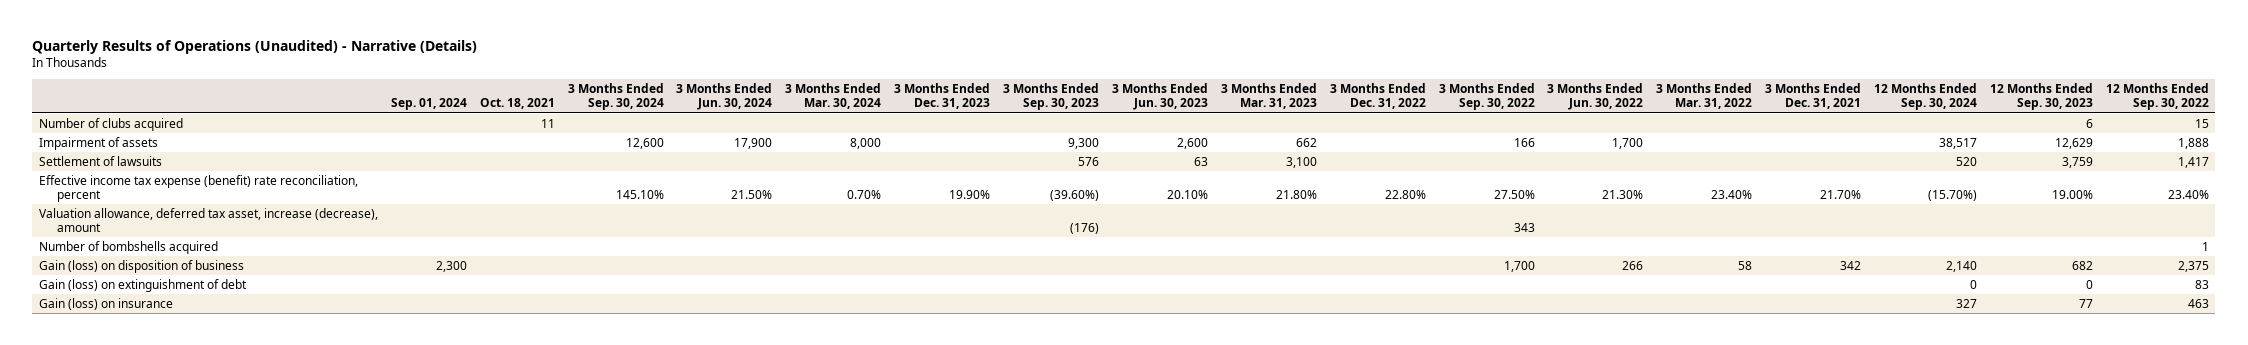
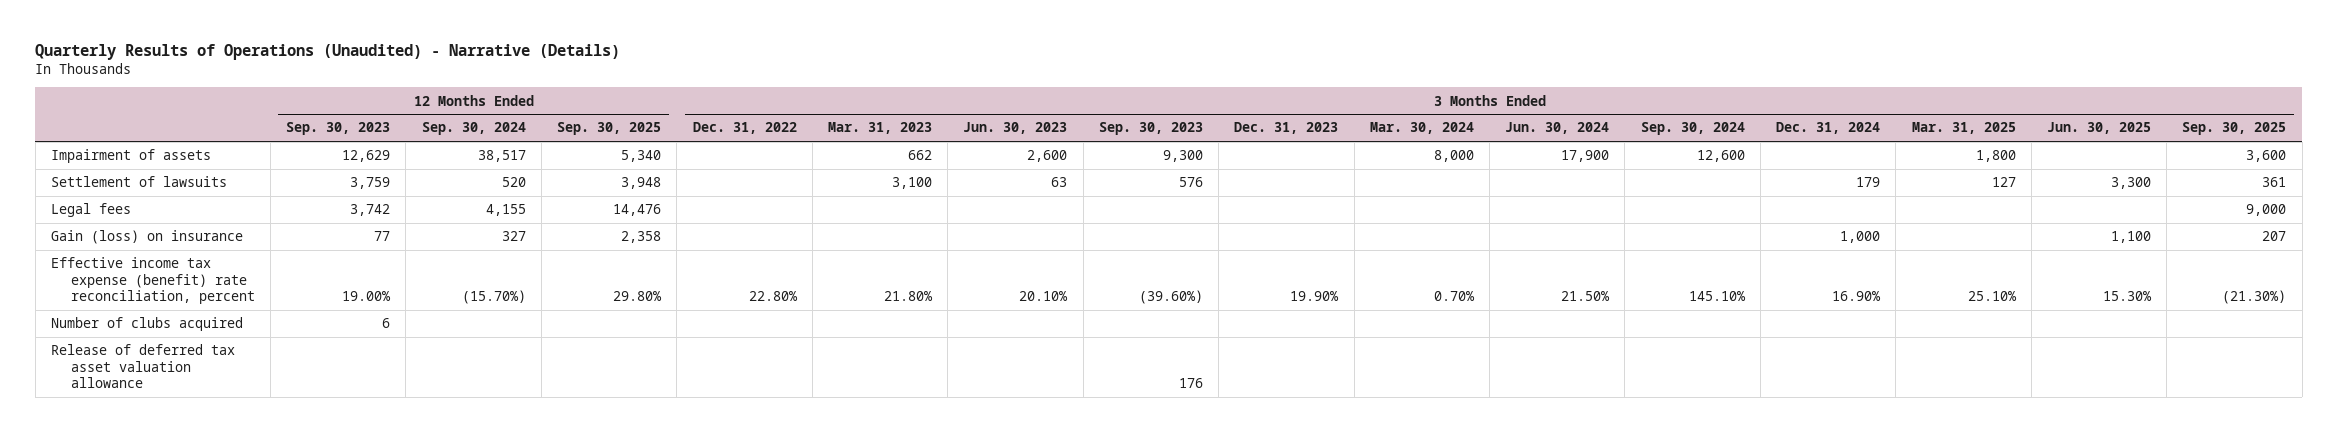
- | Sep. 01, 2024 | Oct. 18, 2021 | 3 Months Ended Sep. 30, 2024 | 3 Months Ended Jun. 30, 2024 | 3 Months Ended Mar. 30, 2024 | 3 Months Ended Dec. 31, 2023 | 3 Months Ended Sep. 30, 2023 | 3 Months Ended Jun. 30, 2023 | 3 Months Ended Mar. 31, 2023 | 3 Months Ended Dec. 31, 2022 | 3 Months Ended Sep. 30, 2022 | 3 Months Ended Jun. 30, 2022 | 3 Months Ended Mar. 31, 2022 | 3 Months Ended Dec. 31, 2021 | 12 Months Ended Sep. 30, 2024 | 12 Months Ended Sep. 30, 2023 | 12 Months Ended Sep. 30, 2022
+ | 12 Months Ended Sep. 30, 2023 | 12 Months Ended Sep. 30, 2024 | 12 Months Ended Sep. 30, 2025 | 3 Months Ended Dec. 31, 2022 | 3 Months Ended Mar. 31, 2023 | 3 Months Ended Jun. 30, 2023 | 3 Months Ended Sep. 30, 2023 | 3 Months Ended Dec. 31, 2023 | 3 Months Ended Mar. 30, 2024 | 3 Months Ended Jun. 30, 2024 | 3 Months Ended Sep. 30, 2024 | 3 Months Ended Dec. 31, 2024 | 3 Months Ended Mar. 31, 2025 | 3 Months Ended Jun. 30, 2025 | 3 Months Ended Sep. 30, 2025
- Valuation allowance, deferred tax asset, increase (decrease), amount | | | | | | | (176) | | | | 343 | | | | | |
- Number of bombshells acquired | | | | | | | | | | | | | | | | | 1
- Gain (loss) on disposition of business | 2,300 | | | | | | | | | | 1,700 | 266 | 58 | 342 | 2,140 | 682 | 2,375
- Gain (loss) on extinguishment of debt | | | | | | | | | | | | | | | 0 | 0 | 83
+ Legal fees | 3,742 | 4,155 | 14,476 | | | | | | | | | | | | 9,000
moved down: Effective income tax expense (benefit) rate reconciliation, percent | 19.00% | (15.70%) | 29.80% | 22.80% | 21.80% | 20.10% | (39.60%) | 19.90% | 0.70% | 21.50% | 145.10% | 16.90% | 25.10% | 15.30% | (21.30%)
moved down: Number of clubs acquired | 6 | | | | | | | | | | | | | |
+ Release of deferred tax asset valuation allowance | | | | | | | 176 | | | | | | | |

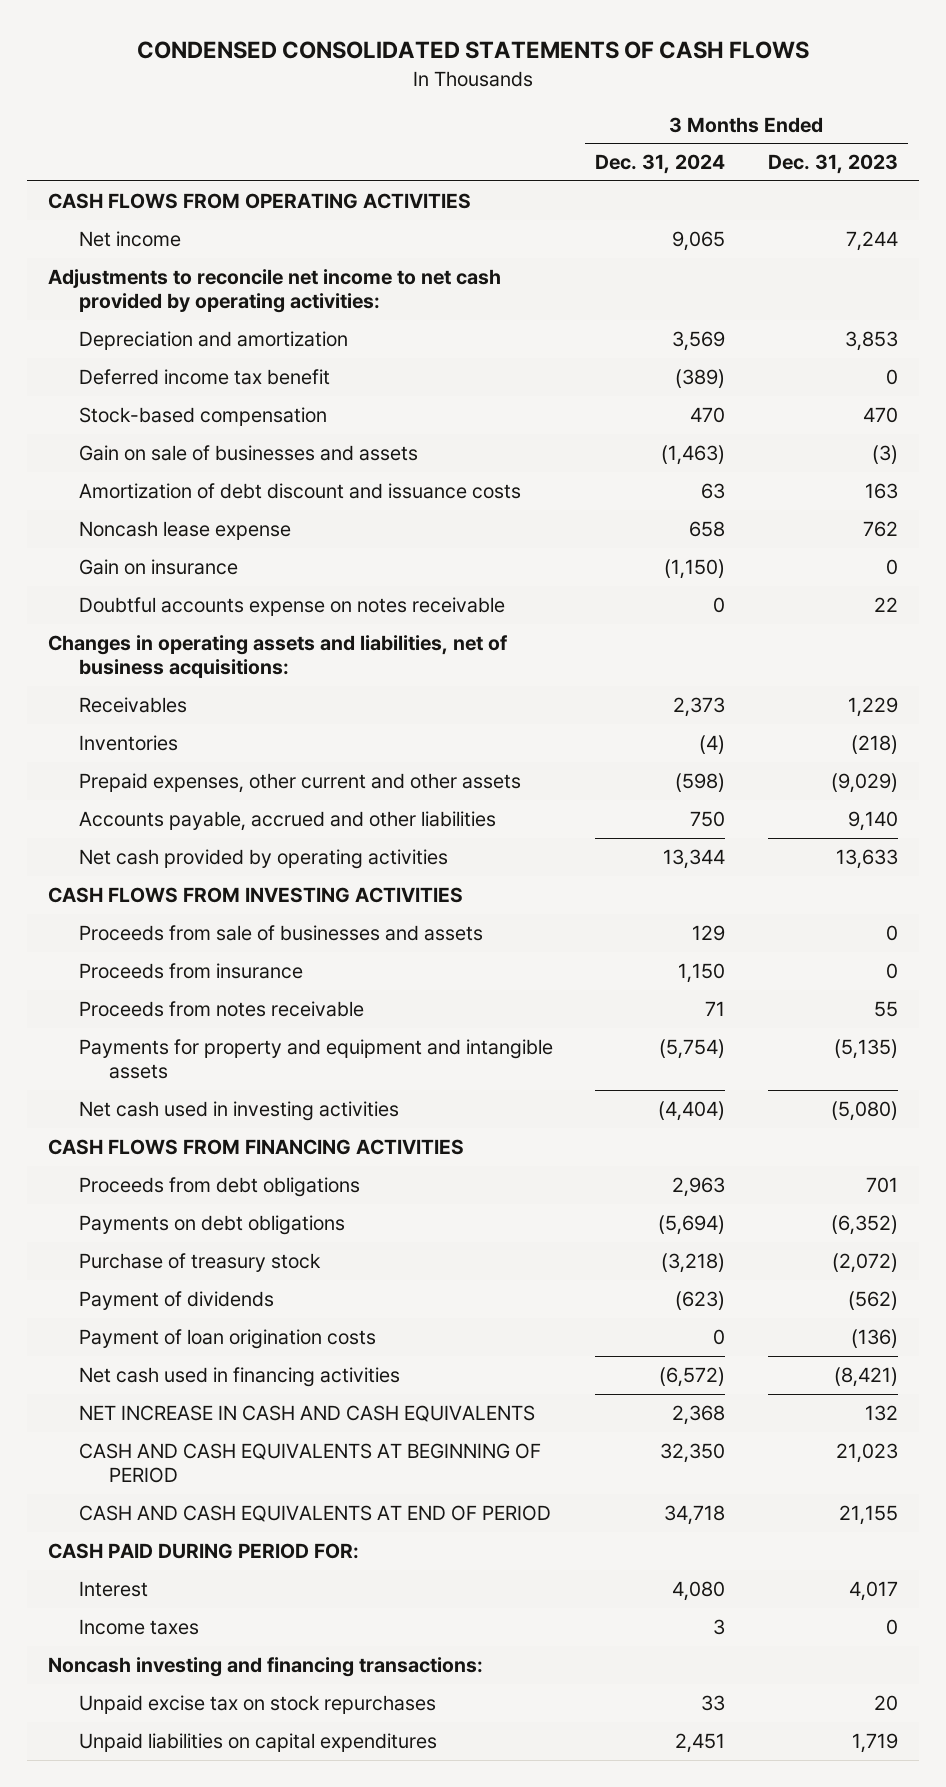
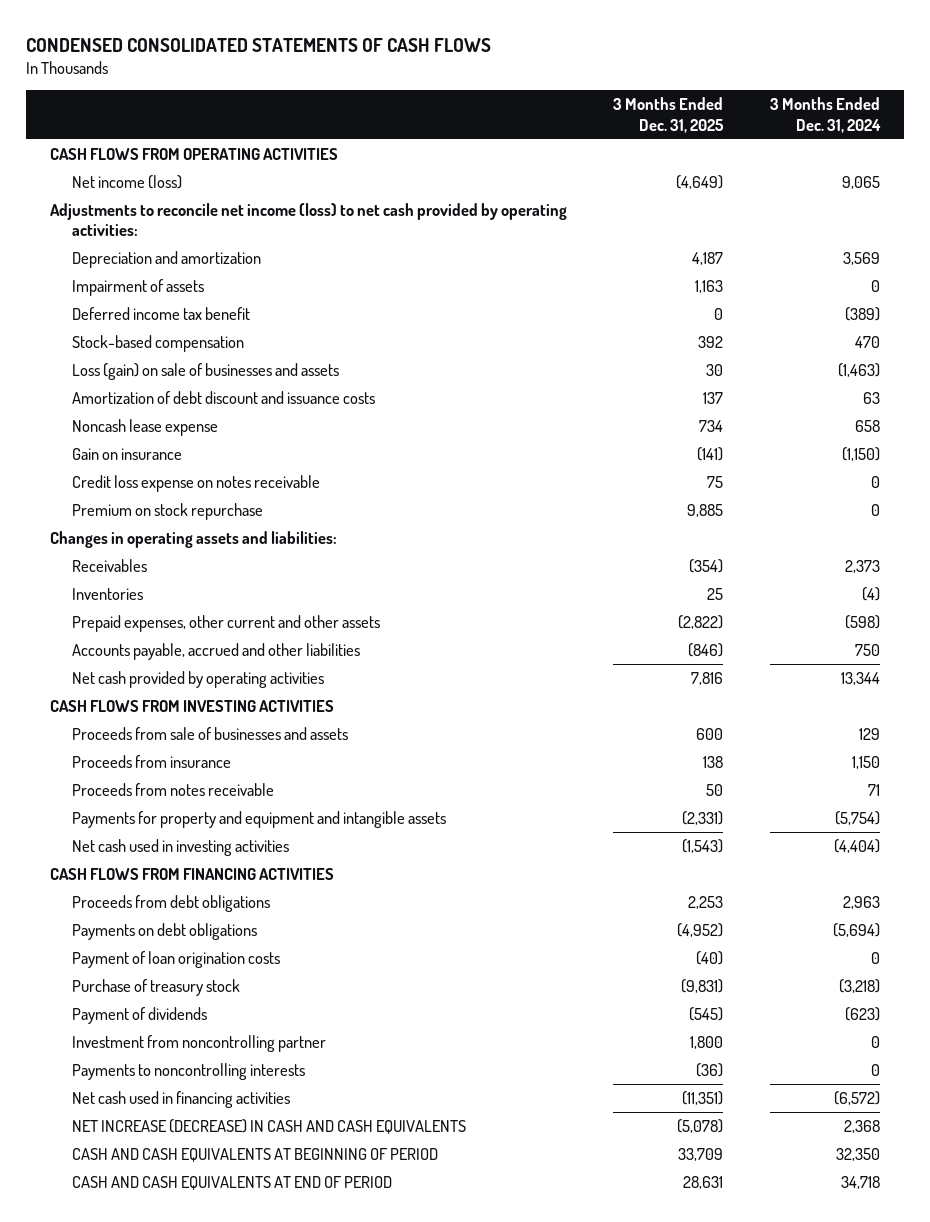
- | 3 Months Ended Dec. 31, 2024 | 3 Months Ended Dec. 31, 2023
+ | 3 Months Ended Dec. 31, 2025 | 3 Months Ended Dec. 31, 2024
- Net income | 9,065 | 7,244
- Adjustments to reconcile net income to net cash provided by operating activities:
+ Net income (loss) | (4,649) | 9,065
+ Adjustments to reconcile net income (loss) to net cash provided by operating activities:
+ Impairment of assets | 1,163 | 0
- Gain on sale of businesses and assets | (1,463) | (3)
+ Loss (gain) on sale of businesses and assets | 30 | (1,463)
- Doubtful accounts expense on notes receivable | 0 | 22
- Changes in operating assets and liabilities, net of business acquisitions:
+ Credit loss expense on notes receivable | 75 | 0
+ Premium on stock repurchase | 9,885 | 0
+ Changes in operating assets and liabilities:
moved up: Payment of loan origination costs | (40) | 0
+ Investment from noncontrolling partner | 1,800 | 0
+ Payments to noncontrolling interests | (36) | 0
- NET INCREASE IN CASH AND CASH EQUIVALENTS | 2,368 | 132
+ NET INCREASE (DECREASE) IN CASH AND CASH EQUIVALENTS | (5,078) | 2,368
- CASH PAID DURING PERIOD FOR:
- Interest | 4,080 | 4,017
- Income taxes | 3 | 0
- Noncash investing and financing transactions:
- Unpaid excise tax on stock repurchases | 33 | 20
- Unpaid liabilities on capital expenditures | 2,451 | 1,719

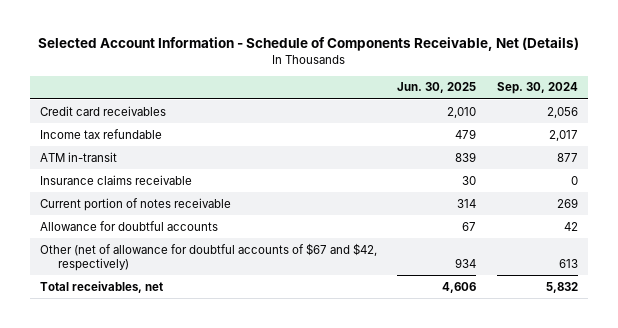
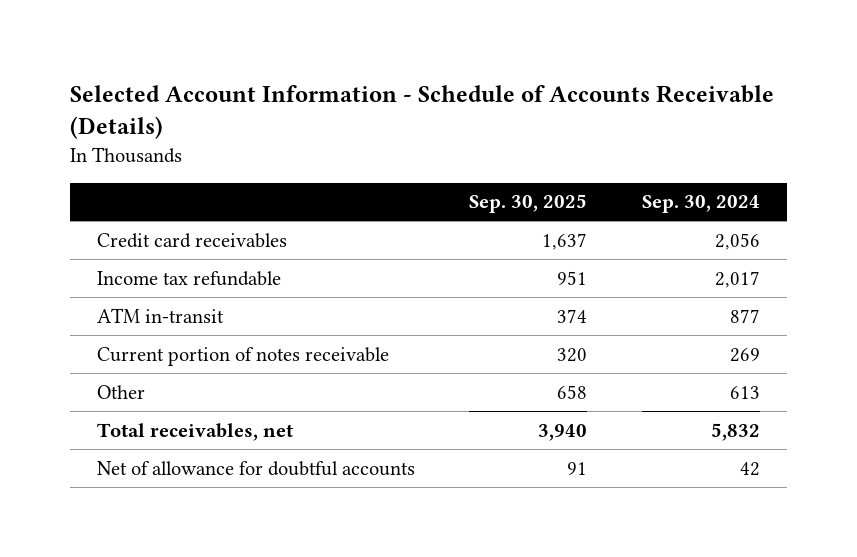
- Selected Account Information - Schedule of Components Receivable, Net (Details)
+ Selected Account Information - Schedule of Accounts Receivable (Details)
- | Jun. 30, 2025 | Sep. 30, 2024
+ | Sep. 30, 2025 | Sep. 30, 2024
- Insurance claims receivable | 30 | 0
- Allowance for doubtful accounts | 67 | 42
- Other (net of allowance for doubtful accounts of $67 and $42, respectively) | 934 | 613
+ Other | 658 | 613
+ Net of allowance for doubtful accounts | 91 | 42

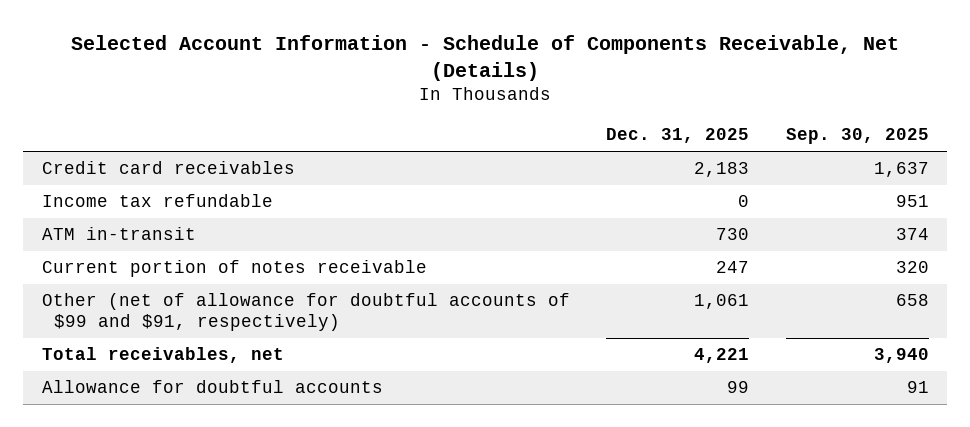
- Selected Account Information - Schedule of Accounts Receivable (Details)
+ Selected Account Information - Schedule of Components Receivable, Net (Details)
- | Sep. 30, 2025 | Sep. 30, 2024
+ | Dec. 31, 2025 | Sep. 30, 2025
- Other | 658 | 613
+ Other (net of allowance for doubtful accounts of $99 and $91, respectively) | 1,061 | 658
- Net of allowance for doubtful accounts | 91 | 42
+ Allowance for doubtful accounts | 99 | 91

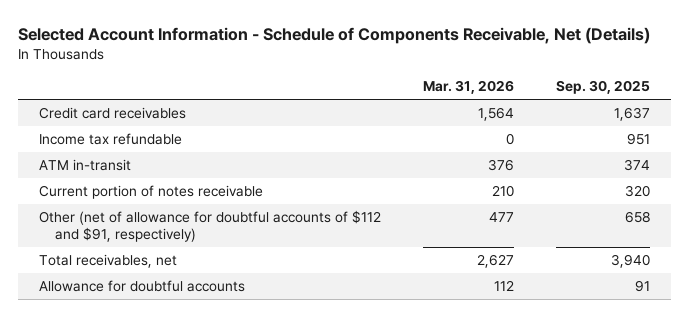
- | Dec. 31, 2025 | Sep. 30, 2025
+ | Mar. 31, 2026 | Sep. 30, 2025
- Other (net of allowance for doubtful accounts of $99 and $91, respectively) | 1,061 | 658
+ Other (net of allowance for doubtful accounts of $112 and $91, respectively) | 477 | 658

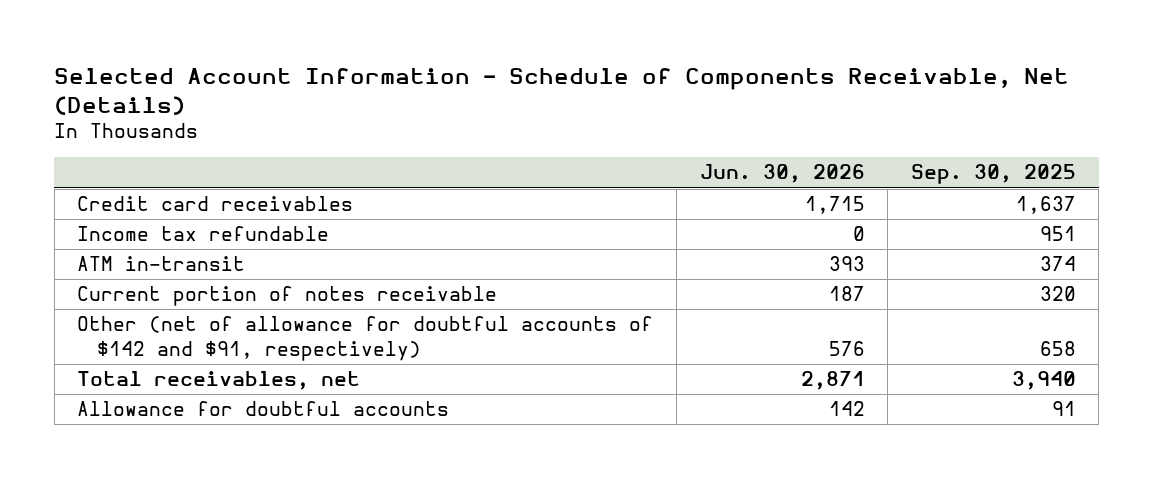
- | Mar. 31, 2026 | Sep. 30, 2025
+ | Jun. 30, 2026 | Sep. 30, 2025
- Other (net of allowance for doubtful accounts of $112 and $91, respectively) | 477 | 658
+ Other (net of allowance for doubtful accounts of $142 and $91, respectively) | 576 | 658

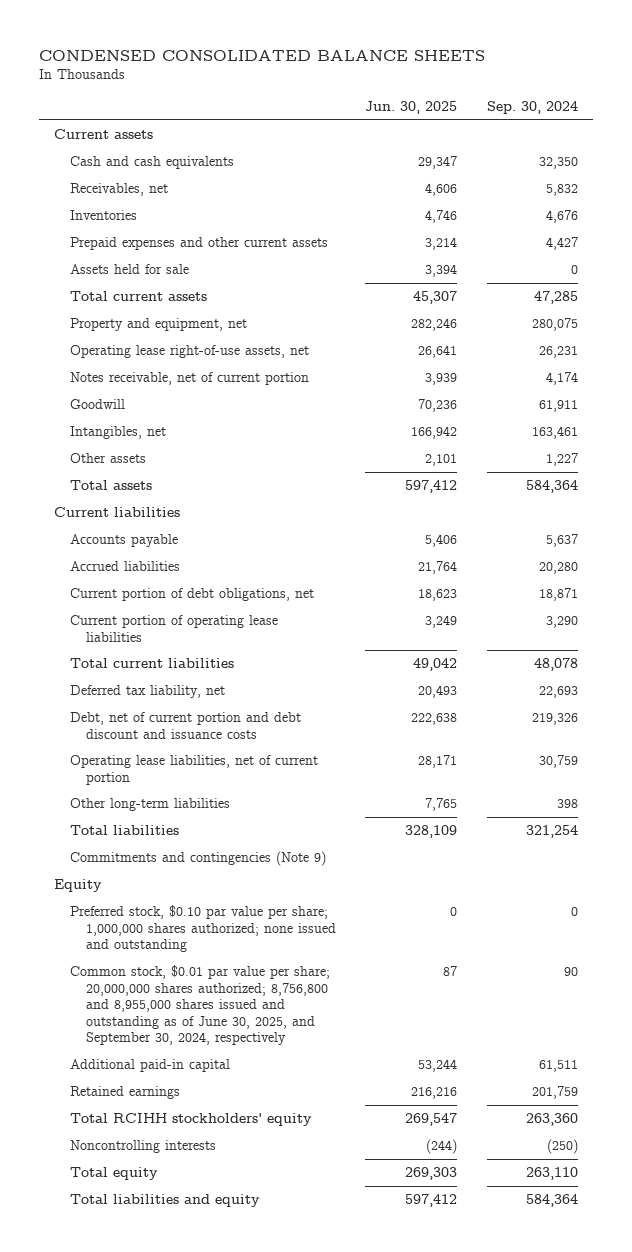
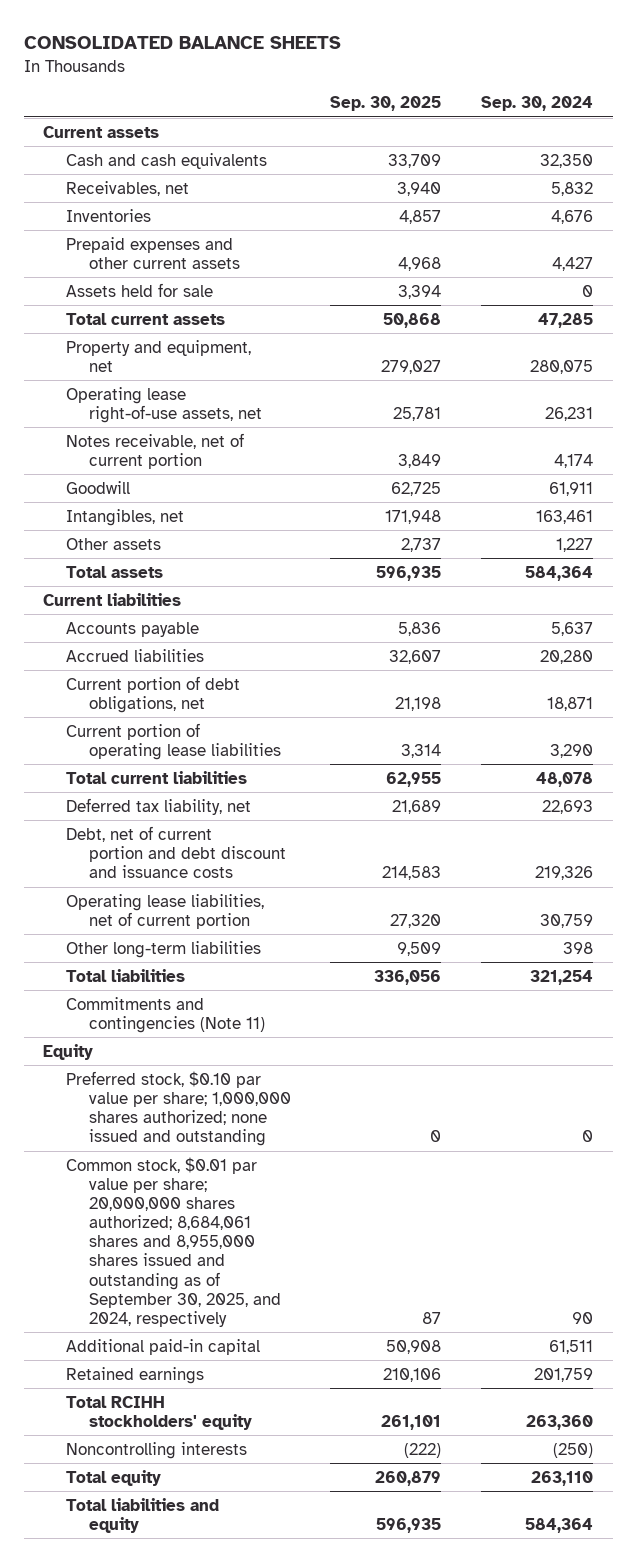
- CONDENSED CONSOLIDATED BALANCE SHEETS
+ CONSOLIDATED BALANCE SHEETS
- | Jun. 30, 2025 | Sep. 30, 2024
+ | Sep. 30, 2025 | Sep. 30, 2024
- Commitments and contingencies (Note 9)
+ Commitments and contingencies (Note 11)
- Common stock, $0.01 par value per share; 20,000,000 shares authorized; 8,756,800 and 8,955,000 shares issued and outstanding as of June 30, 2025, and September 30, 2024, respectively | 87 | 90
+ Common stock, $0.01 par value per share; 20,000,000 shares authorized; 8,684,061 shares and 8,955,000 shares issued and outstanding as of September 30, 2025, and 2024, respectively | 87 | 90

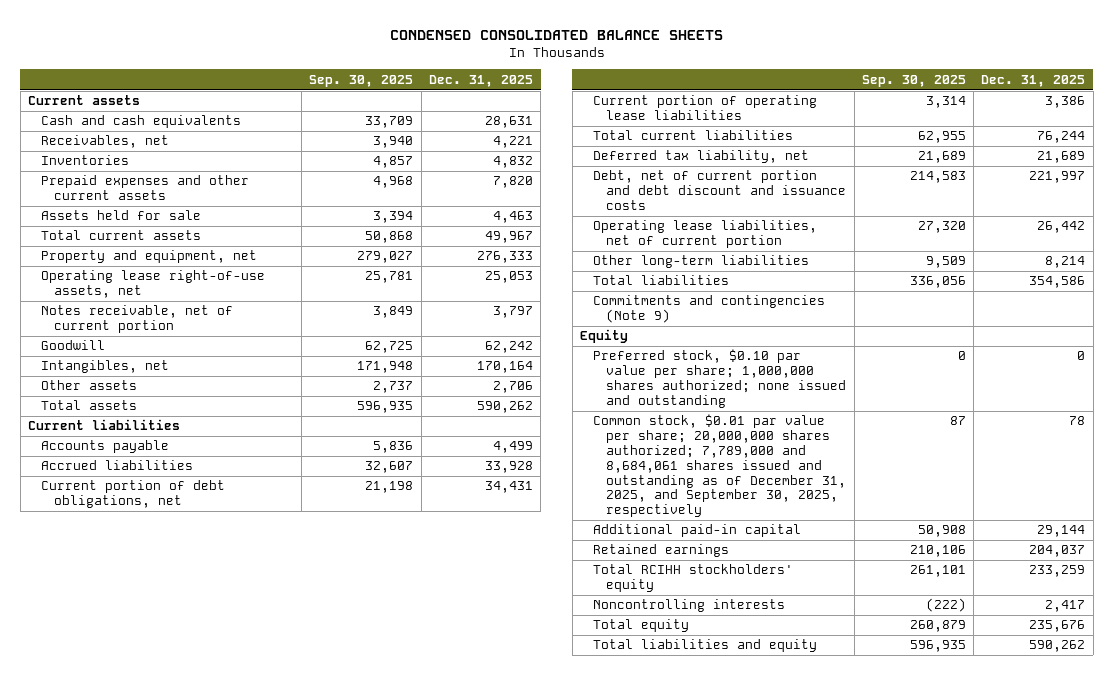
- CONSOLIDATED BALANCE SHEETS
+ CONDENSED CONSOLIDATED BALANCE SHEETS
- | Sep. 30, 2025 | Sep. 30, 2024
+ | Sep. 30, 2025 | Dec. 31, 2025
- Commitments and contingencies (Note 11)
+ Commitments and contingencies (Note 9)
- Common stock, $0.01 par value per share; 20,000,000 shares authorized; 8,684,061 shares and 8,955,000 shares issued and outstanding as of September 30, 2025, and 2024, respectively | 87 | 90
+ Common stock, $0.01 par value per share; 20,000,000 shares authorized; 7,789,000 and 8,684,061 shares issued and outstanding as of December 31, 2025, and September 30, 2025, respectively | 87 | 78

